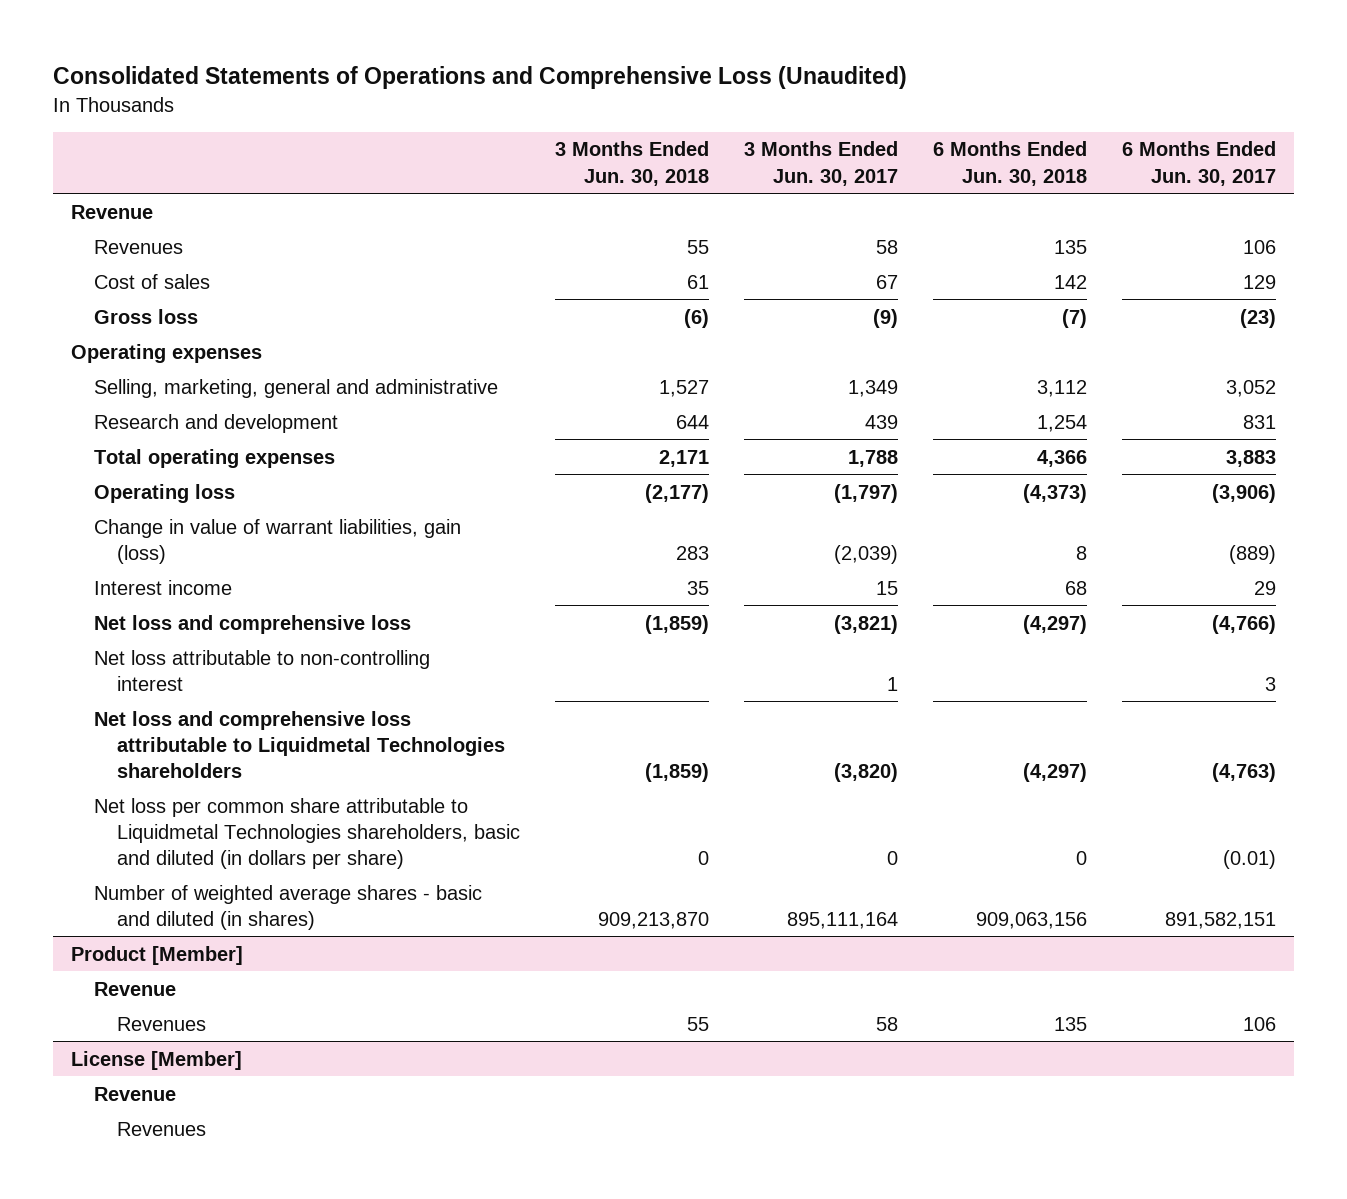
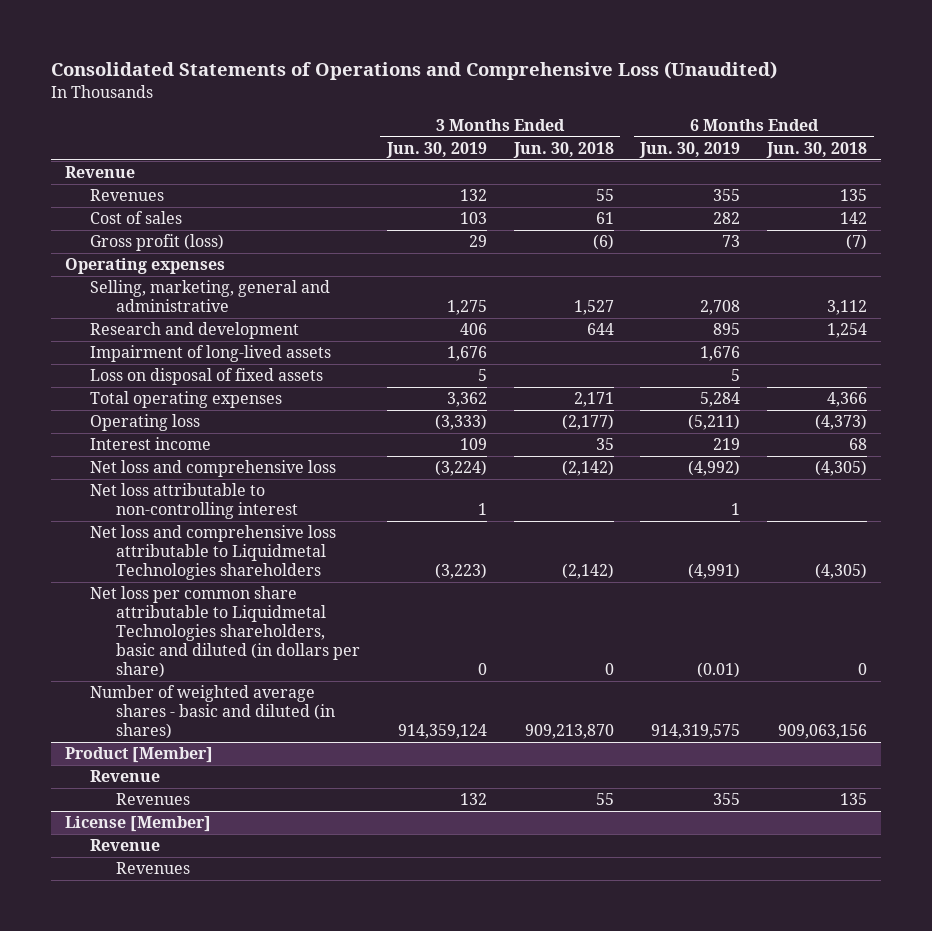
- | 3 Months Ended Jun. 30, 2018 | 3 Months Ended Jun. 30, 2017 | 6 Months Ended Jun. 30, 2018 | 6 Months Ended Jun. 30, 2017
+ | 3 Months Ended Jun. 30, 2019 | 3 Months Ended Jun. 30, 2018 | 6 Months Ended Jun. 30, 2019 | 6 Months Ended Jun. 30, 2018
- Gross loss | (6) | (9) | (7) | (23)
+ Gross profit (loss) | 29 | (6) | 73 | (7)
+ Impairment of long-lived assets | 1,676 | | 1,676 |
+ Loss on disposal of fixed assets | 5 | | 5 |
- Change in value of warrant liabilities, gain (loss) | 283 | (2,039) | 8 | (889)
- Net loss and comprehensive loss | (1,859) | (3,821) | (4,297) | (4,766)
+ Net loss and comprehensive loss | (3,224) | (2,142) | (4,992) | (4,305)
- Net loss and comprehensive loss attributable to Liquidmetal Technologies shareholders | (1,859) | (3,820) | (4,297) | (4,763)
+ Net loss and comprehensive loss attributable to Liquidmetal Technologies shareholders | (3,223) | (2,142) | (4,991) | (4,305)

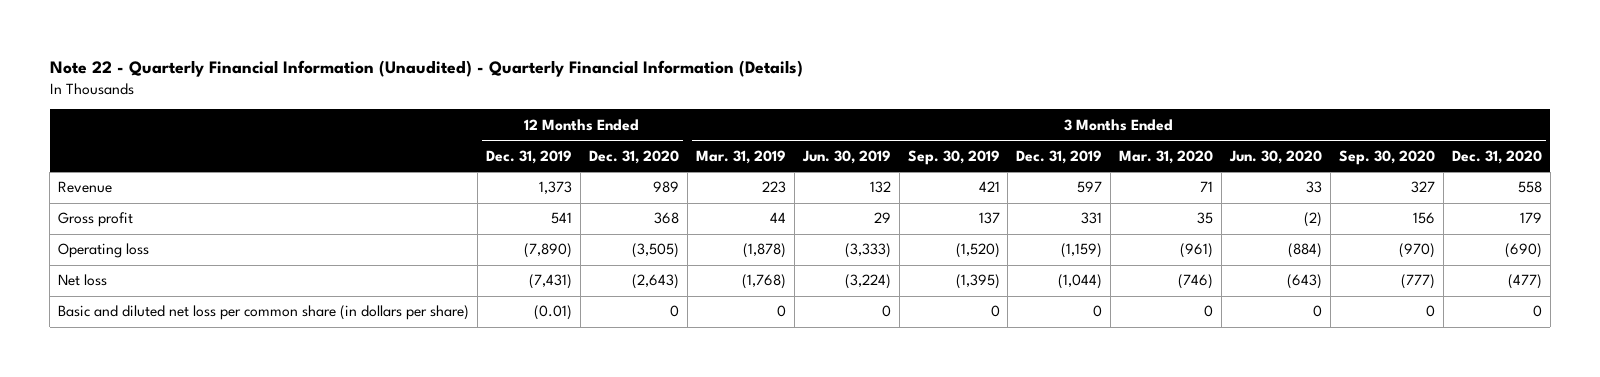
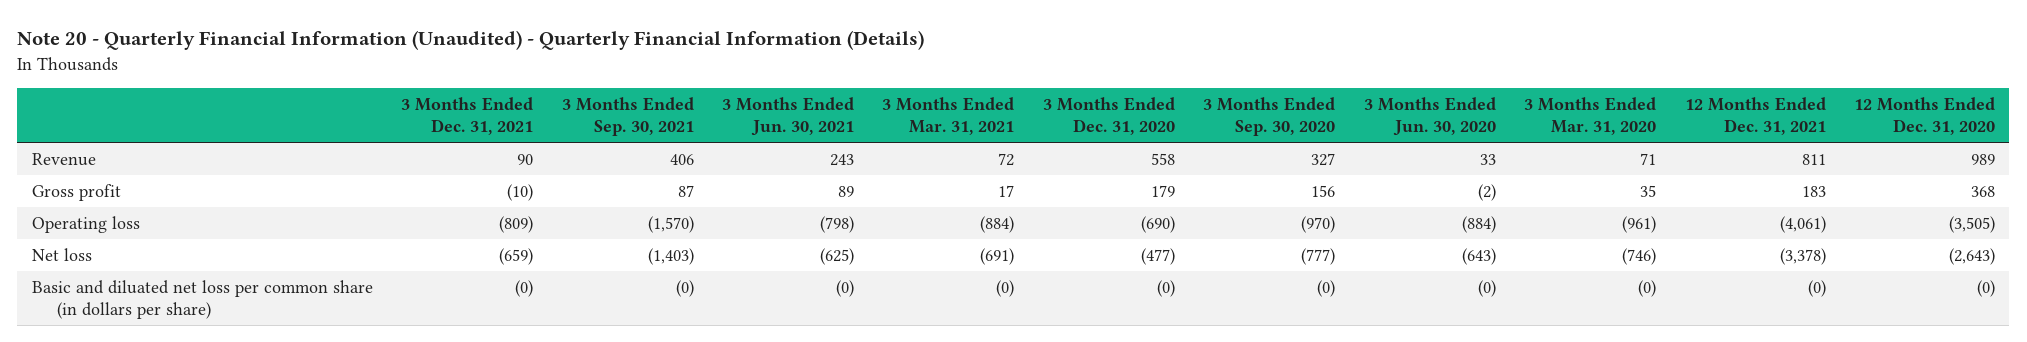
- Note 22 - Quarterly Financial Information (Unaudited) - Quarterly Financial Information (Details)
+ Note 20 - Quarterly Financial Information (Unaudited) - Quarterly Financial Information (Details)
- | 12 Months Ended Dec. 31, 2019 | 12 Months Ended Dec. 31, 2020 | 3 Months Ended Mar. 31, 2019 | 3 Months Ended Jun. 30, 2019 | 3 Months Ended Sep. 30, 2019 | 3 Months Ended Dec. 31, 2019 | 3 Months Ended Mar. 31, 2020 | 3 Months Ended Jun. 30, 2020 | 3 Months Ended Sep. 30, 2020 | 3 Months Ended Dec. 31, 2020
+ | 3 Months Ended Dec. 31, 2021 | 3 Months Ended Sep. 30, 2021 | 3 Months Ended Jun. 30, 2021 | 3 Months Ended Mar. 31, 2021 | 3 Months Ended Dec. 31, 2020 | 3 Months Ended Sep. 30, 2020 | 3 Months Ended Jun. 30, 2020 | 3 Months Ended Mar. 31, 2020 | 12 Months Ended Dec. 31, 2021 | 12 Months Ended Dec. 31, 2020
- Basic and diluted net loss per common share (in dollars per share) | (0.01) | 0 | 0 | 0 | 0 | 0 | 0 | 0 | 0 | 0
+ Basic and diluated net loss per common share (in dollars per share) | (0) | (0) | (0) | (0) | (0) | (0) | (0) | (0) | (0) | (0)

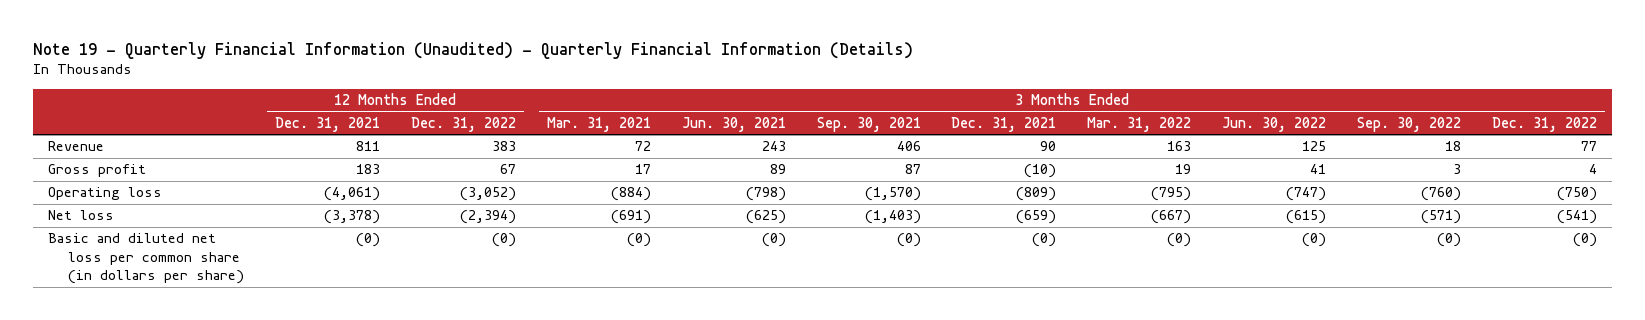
- Note 20 - Quarterly Financial Information (Unaudited) - Quarterly Financial Information (Details)
+ Note 19 - Quarterly Financial Information (Unaudited) - Quarterly Financial Information (Details)
- | 3 Months Ended Dec. 31, 2021 | 3 Months Ended Sep. 30, 2021 | 3 Months Ended Jun. 30, 2021 | 3 Months Ended Mar. 31, 2021 | 3 Months Ended Dec. 31, 2020 | 3 Months Ended Sep. 30, 2020 | 3 Months Ended Jun. 30, 2020 | 3 Months Ended Mar. 31, 2020 | 12 Months Ended Dec. 31, 2021 | 12 Months Ended Dec. 31, 2020
+ | 12 Months Ended Dec. 31, 2021 | 12 Months Ended Dec. 31, 2022 | 3 Months Ended Mar. 31, 2021 | 3 Months Ended Jun. 30, 2021 | 3 Months Ended Sep. 30, 2021 | 3 Months Ended Dec. 31, 2021 | 3 Months Ended Mar. 31, 2022 | 3 Months Ended Jun. 30, 2022 | 3 Months Ended Sep. 30, 2022 | 3 Months Ended Dec. 31, 2022
- Basic and diluated net loss per common share (in dollars per share) | (0) | (0) | (0) | (0) | (0) | (0) | (0) | (0) | (0) | (0)
+ Basic and diluted net loss per common share (in dollars per share) | (0) | (0) | (0) | (0) | (0) | (0) | (0) | (0) | (0) | (0)

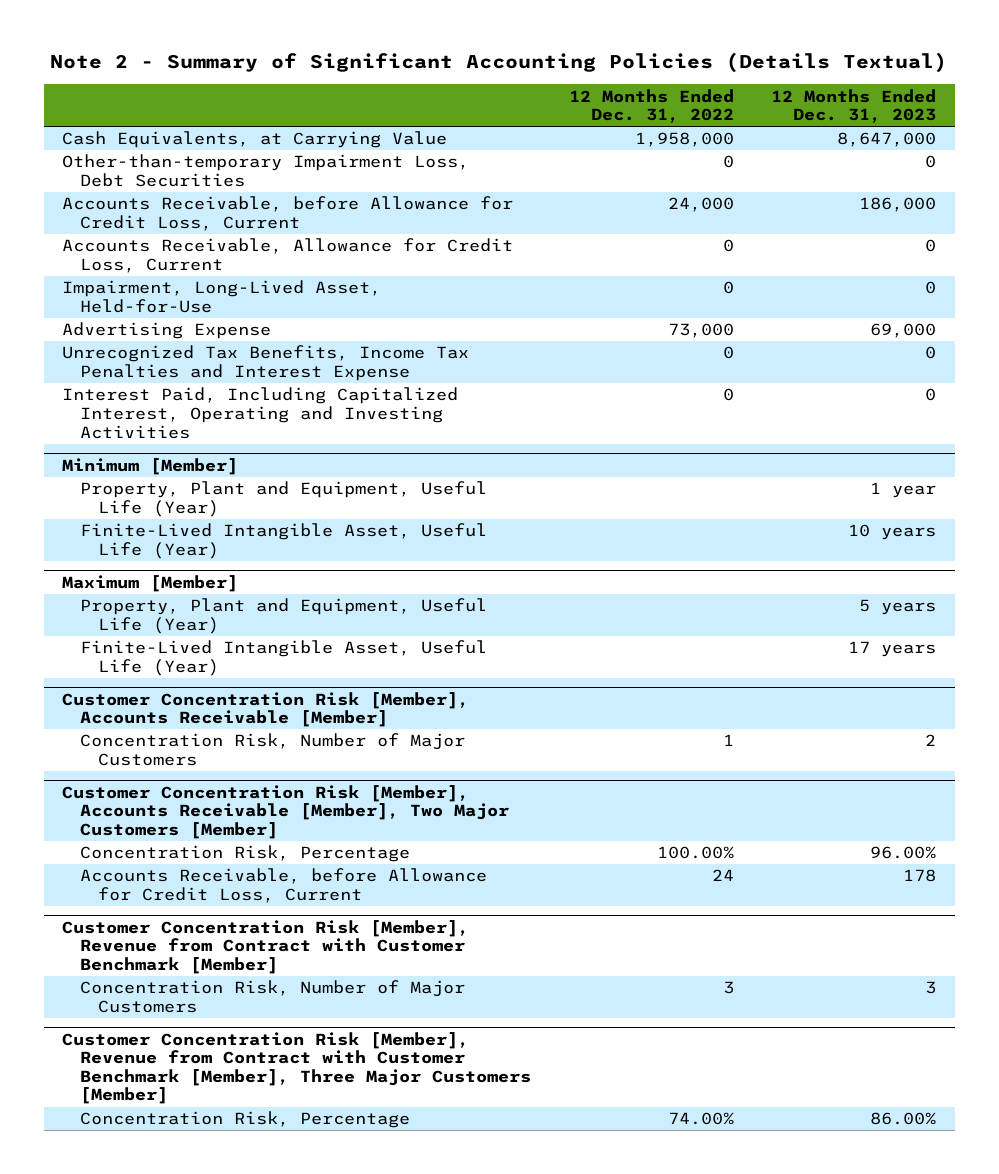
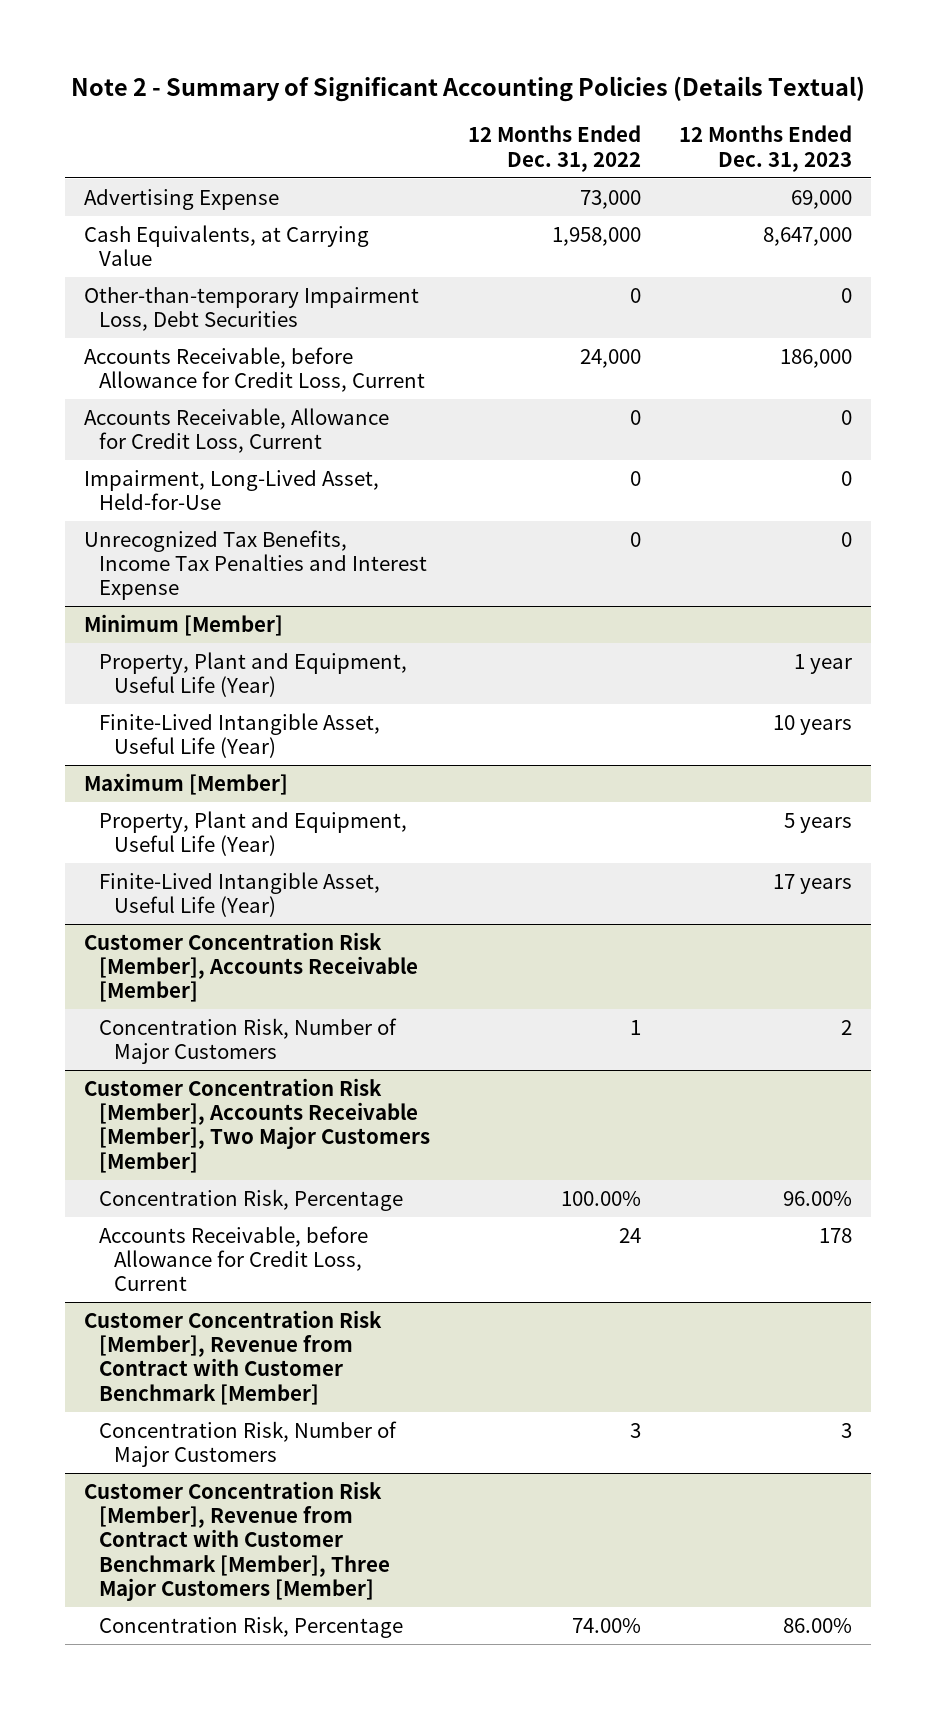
moved up: Advertising Expense | 73,000 | 69,000
- Interest Paid, Including Capitalized Interest, Operating and Investing Activities | 0 | 0

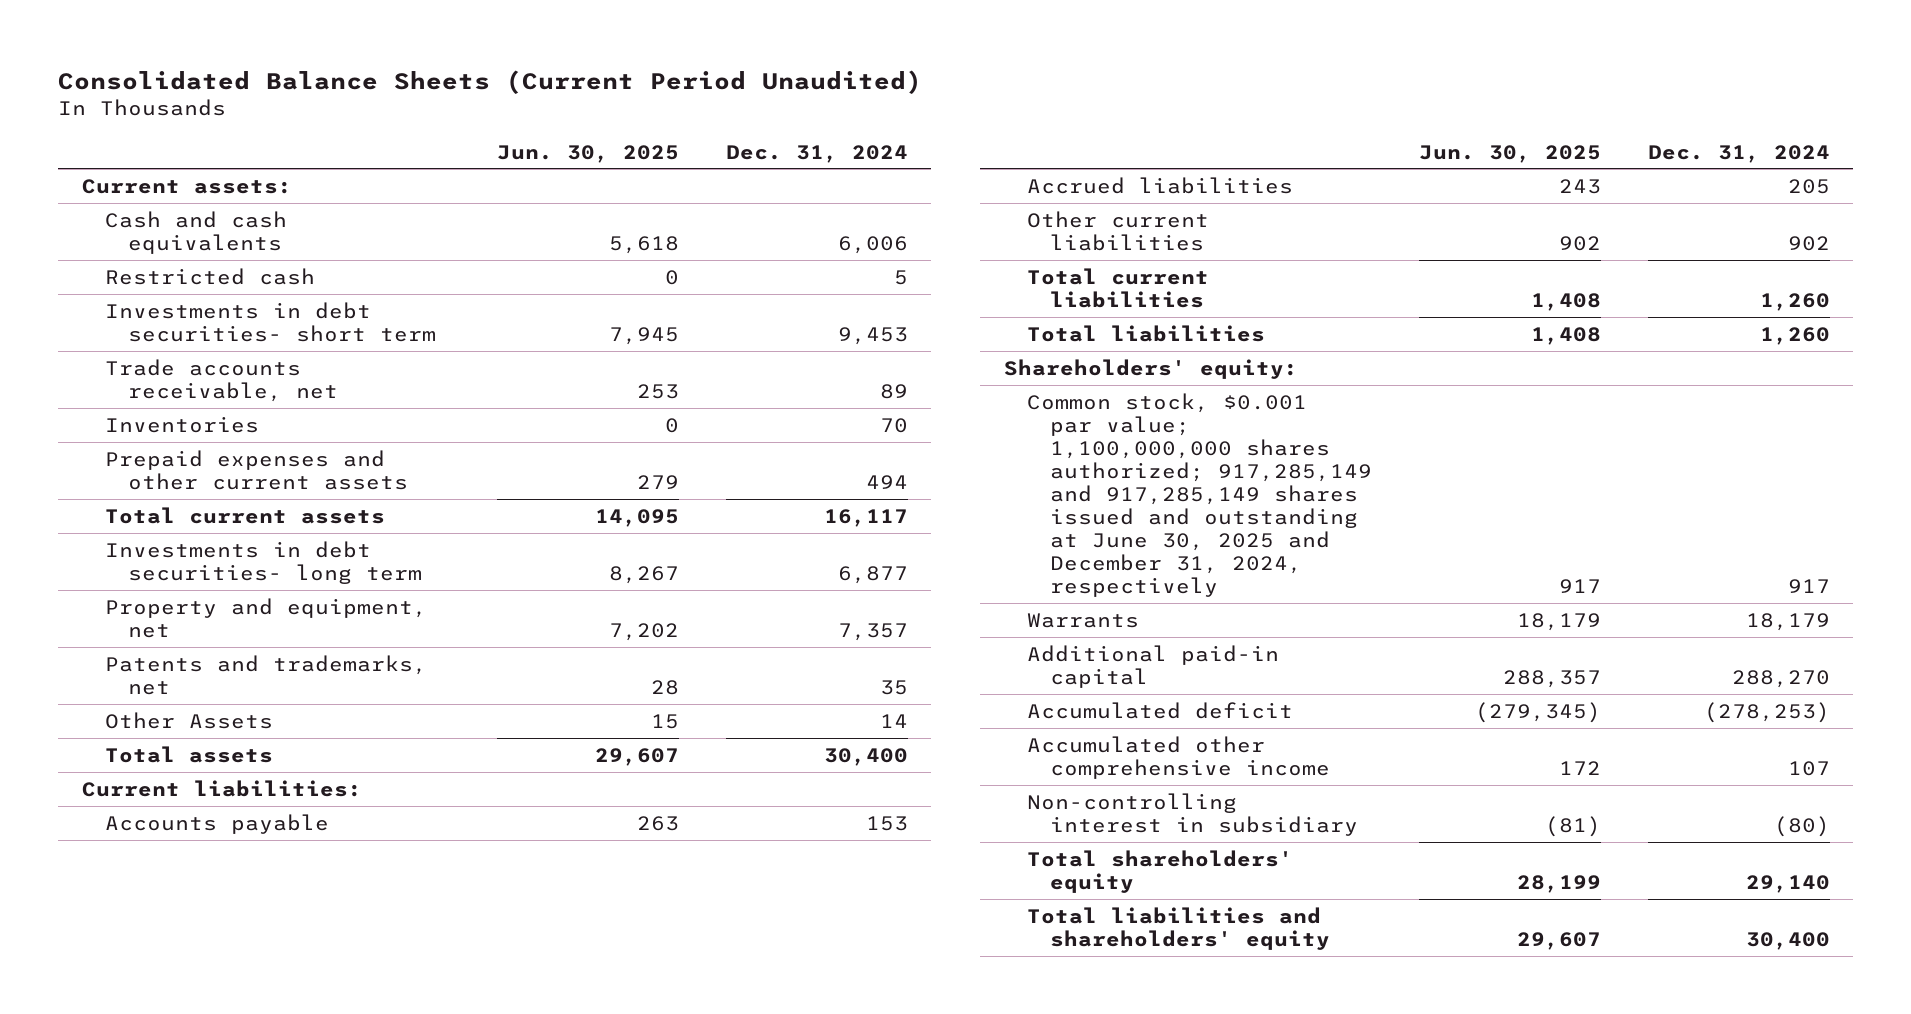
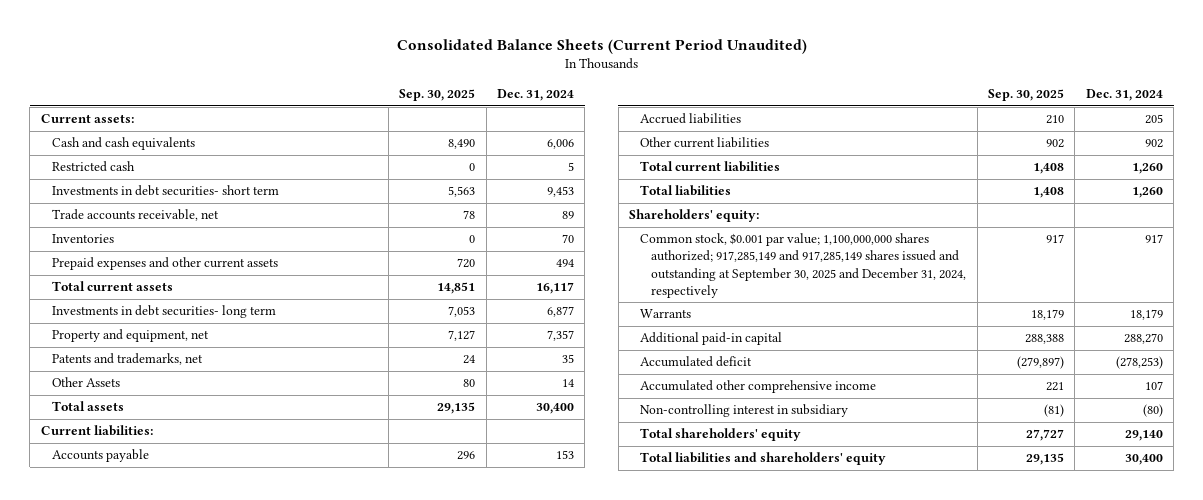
- | Jun. 30, 2025 | Dec. 31, 2024
+ | Sep. 30, 2025 | Dec. 31, 2024
- Common stock, $0.001 par value; 1,100,000,000 shares authorized; 917,285,149 and 917,285,149 shares issued and outstanding at June 30, 2025 and December 31, 2024, respectively | 917 | 917
+ Common stock, $0.001 par value; 1,100,000,000 shares authorized; 917,285,149 and 917,285,149 shares issued and outstanding at September 30, 2025 and December 31, 2024, respectively | 917 | 917

